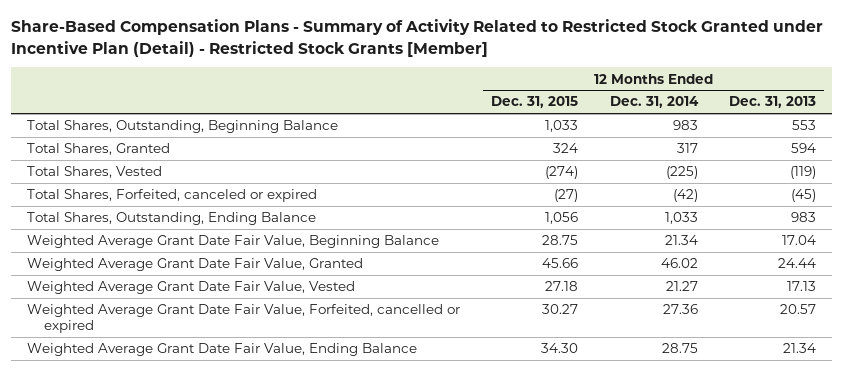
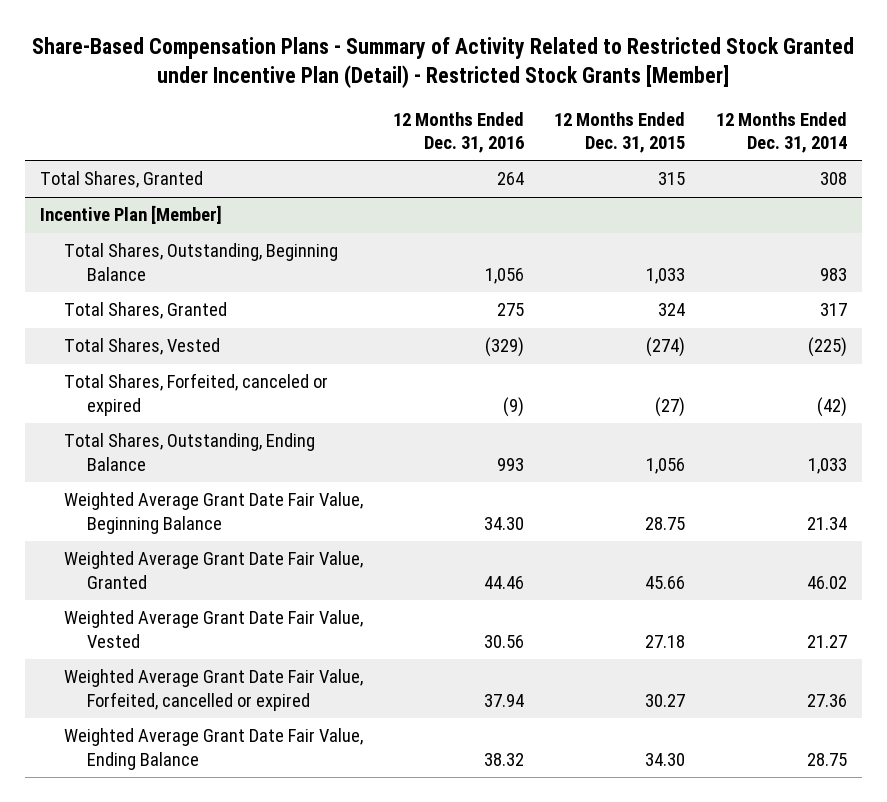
- | 12 Months Ended Dec. 31, 2015 | 12 Months Ended Dec. 31, 2014 | 12 Months Ended Dec. 31, 2013
+ | 12 Months Ended Dec. 31, 2016 | 12 Months Ended Dec. 31, 2015 | 12 Months Ended Dec. 31, 2014
+ Total Shares, Granted | 264 | 315 | 308
+ Incentive Plan [Member]

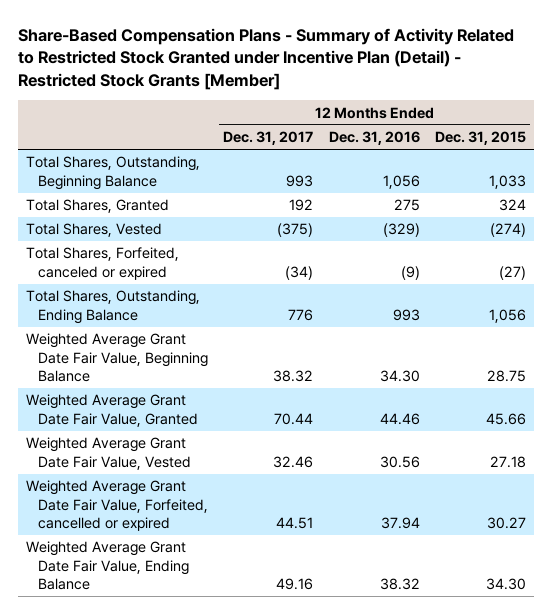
- | 12 Months Ended Dec. 31, 2016 | 12 Months Ended Dec. 31, 2015 | 12 Months Ended Dec. 31, 2014
+ | 12 Months Ended Dec. 31, 2017 | 12 Months Ended Dec. 31, 2016 | 12 Months Ended Dec. 31, 2015
- Total Shares, Granted | 264 | 315 | 308
- Incentive Plan [Member]

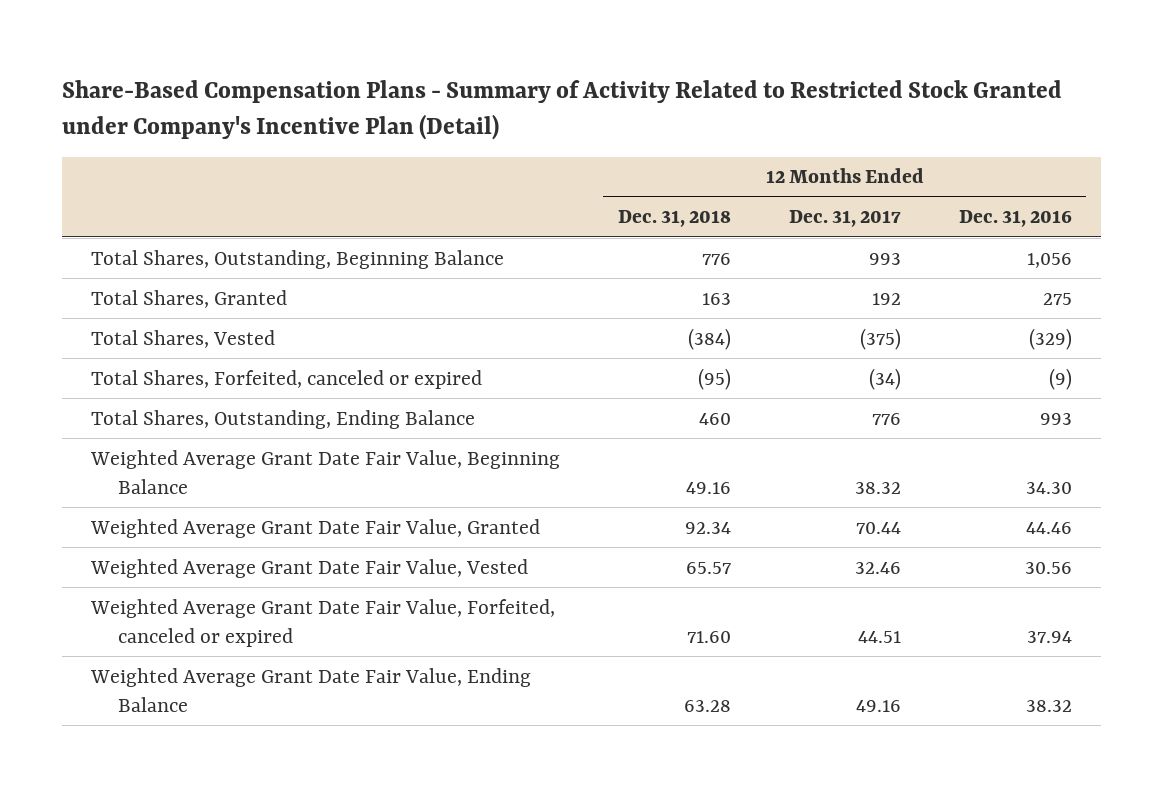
- Share-Based Compensation Plans - Summary of Activity Related to Restricted Stock Granted under Incentive Plan (Detail) - Restricted Stock Grants [Member]
+ Share-Based Compensation Plans - Summary of Activity Related to Restricted Stock Granted under Company's Incentive Plan (Detail)
- | 12 Months Ended Dec. 31, 2017 | 12 Months Ended Dec. 31, 2016 | 12 Months Ended Dec. 31, 2015
+ | 12 Months Ended Dec. 31, 2018 | 12 Months Ended Dec. 31, 2017 | 12 Months Ended Dec. 31, 2016
- Weighted Average Grant Date Fair Value, Forfeited, cancelled or expired | 44.51 | 37.94 | 30.27
+ Weighted Average Grant Date Fair Value, Forfeited, canceled or expired | 71.60 | 44.51 | 37.94

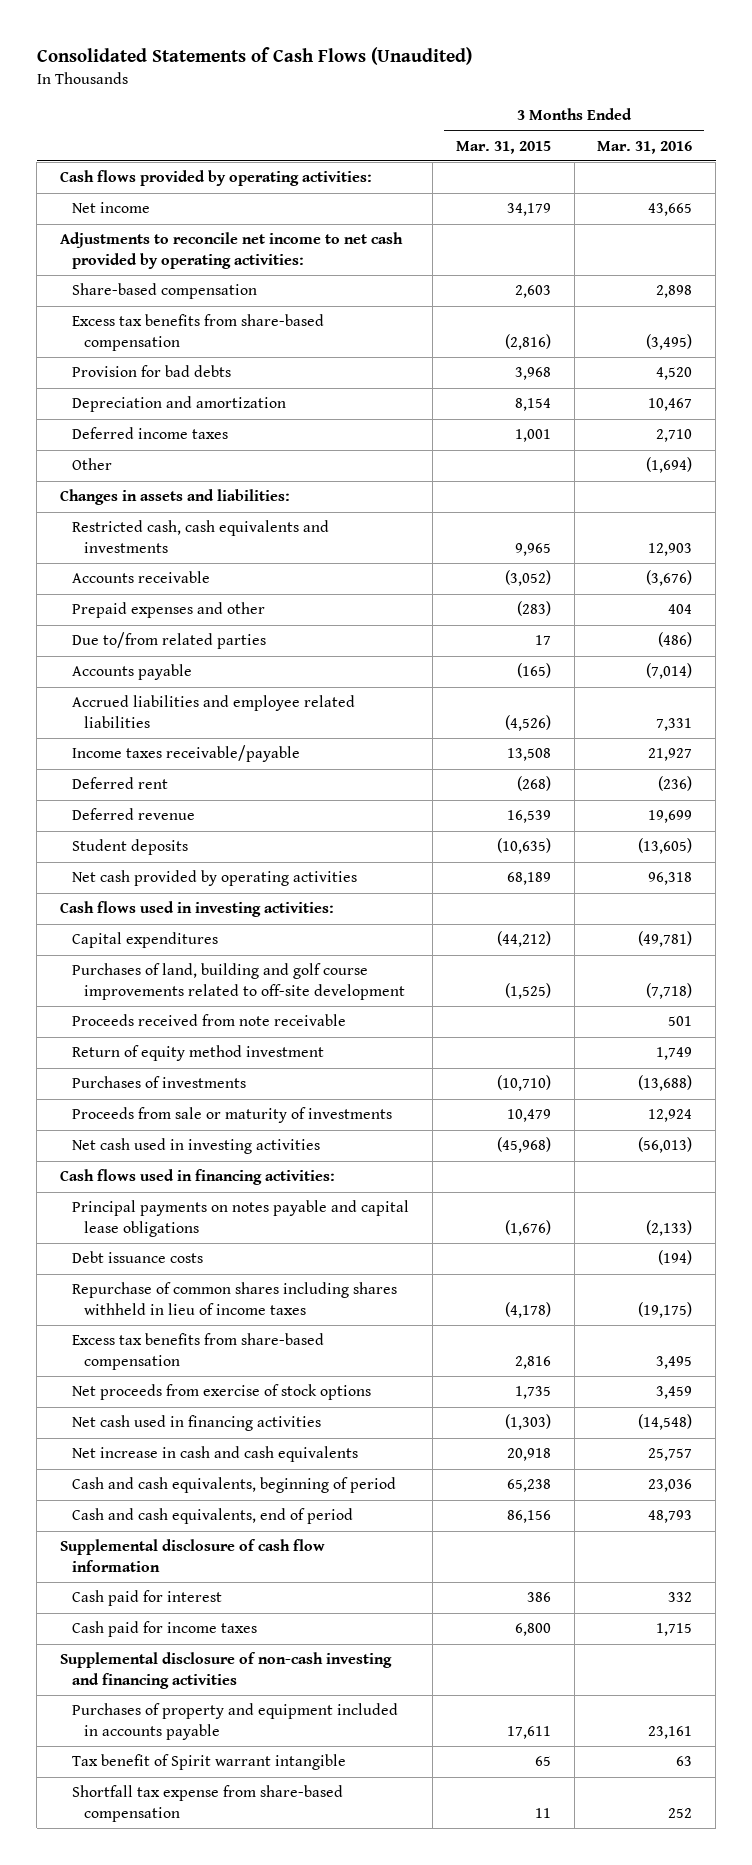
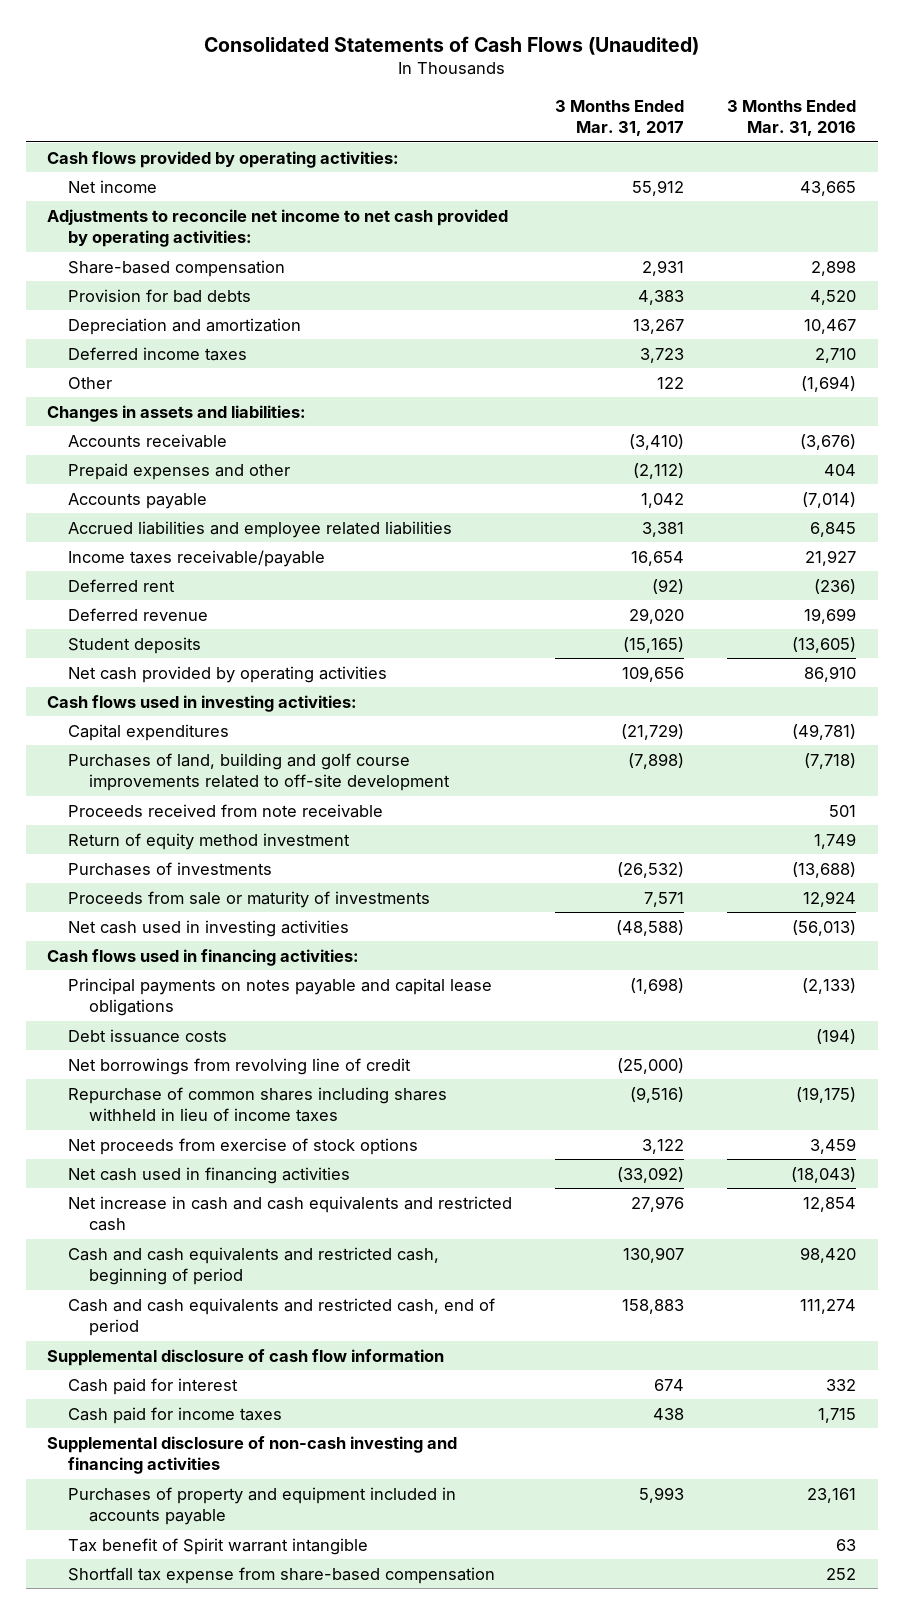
- | 3 Months Ended Mar. 31, 2015 | 3 Months Ended Mar. 31, 2016
+ | 3 Months Ended Mar. 31, 2017 | 3 Months Ended Mar. 31, 2016
- Excess tax benefits from share-based compensation | (2,816) | (3,495)
- Restricted cash, cash equivalents and investments | 9,965 | 12,903
- Due to/from related parties | 17 | (486)
- Accrued liabilities and employee related liabilities | (4,526) | 7,331
+ Accrued liabilities and employee related liabilities | 3,381 | 6,845
- Net cash provided by operating activities | 68,189 | 96,318
+ Net cash provided by operating activities | 109,656 | 86,910
+ Net borrowings from revolving line of credit | (25,000) |
- Excess tax benefits from share-based compensation | 2,816 | 3,495
- Net cash used in financing activities | (1,303) | (14,548)
- Net increase in cash and cash equivalents | 20,918 | 25,757
- Cash and cash equivalents, beginning of period | 65,238 | 23,036
- Cash and cash equivalents, end of period | 86,156 | 48,793
+ Net cash used in financing activities | (33,092) | (18,043)
+ Net increase in cash and cash equivalents and restricted cash | 27,976 | 12,854
+ Cash and cash equivalents and restricted cash, beginning of period | 130,907 | 98,420
+ Cash and cash equivalents and restricted cash, end of period | 158,883 | 111,274

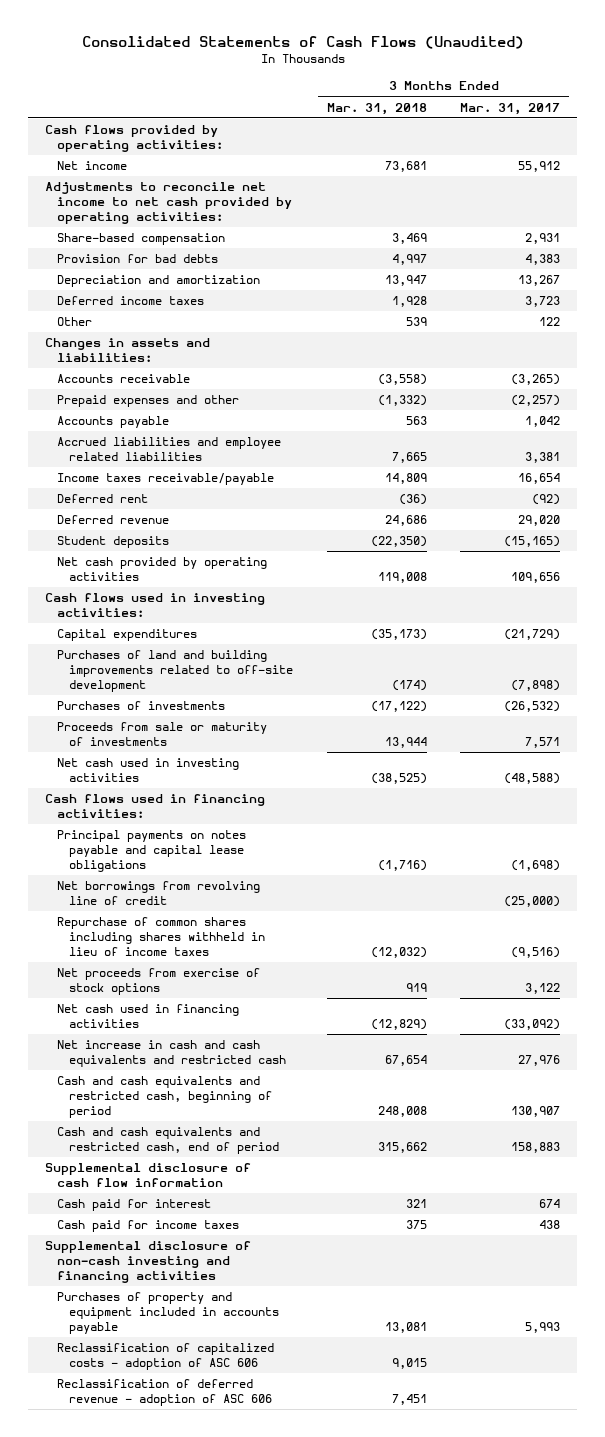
- | 3 Months Ended Mar. 31, 2017 | 3 Months Ended Mar. 31, 2016
+ | 3 Months Ended Mar. 31, 2018 | 3 Months Ended Mar. 31, 2017
- Accounts receivable | (3,410) | (3,676)
- Prepaid expenses and other | (2,112) | 404
+ Accounts receivable | (3,558) | (3,265)
+ Prepaid expenses and other | (1,332) | (2,257)
- Purchases of land, building and golf course improvements related to off-site development | (7,898) | (7,718)
- Proceeds received from note receivable | | 501
- Return of equity method investment | | 1,749
+ Purchases of land and building improvements related to off-site development | (174) | (7,898)
- Debt issuance costs | | (194)
- Tax benefit of Spirit warrant intangible | | 63
- Shortfall tax expense from share-based compensation | | 252
+ Reclassification of capitalized costs - adoption of ASC 606 | 9,015 |
+ Reclassification of deferred revenue - adoption of ASC 606 | 7,451 |

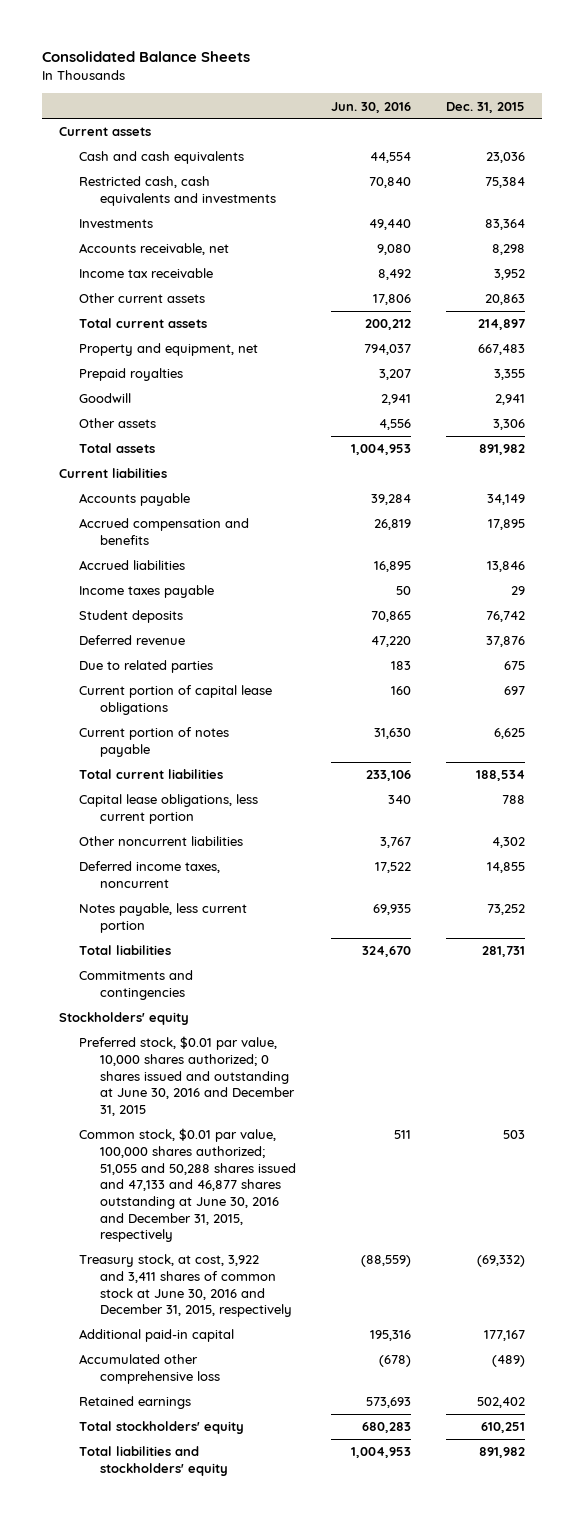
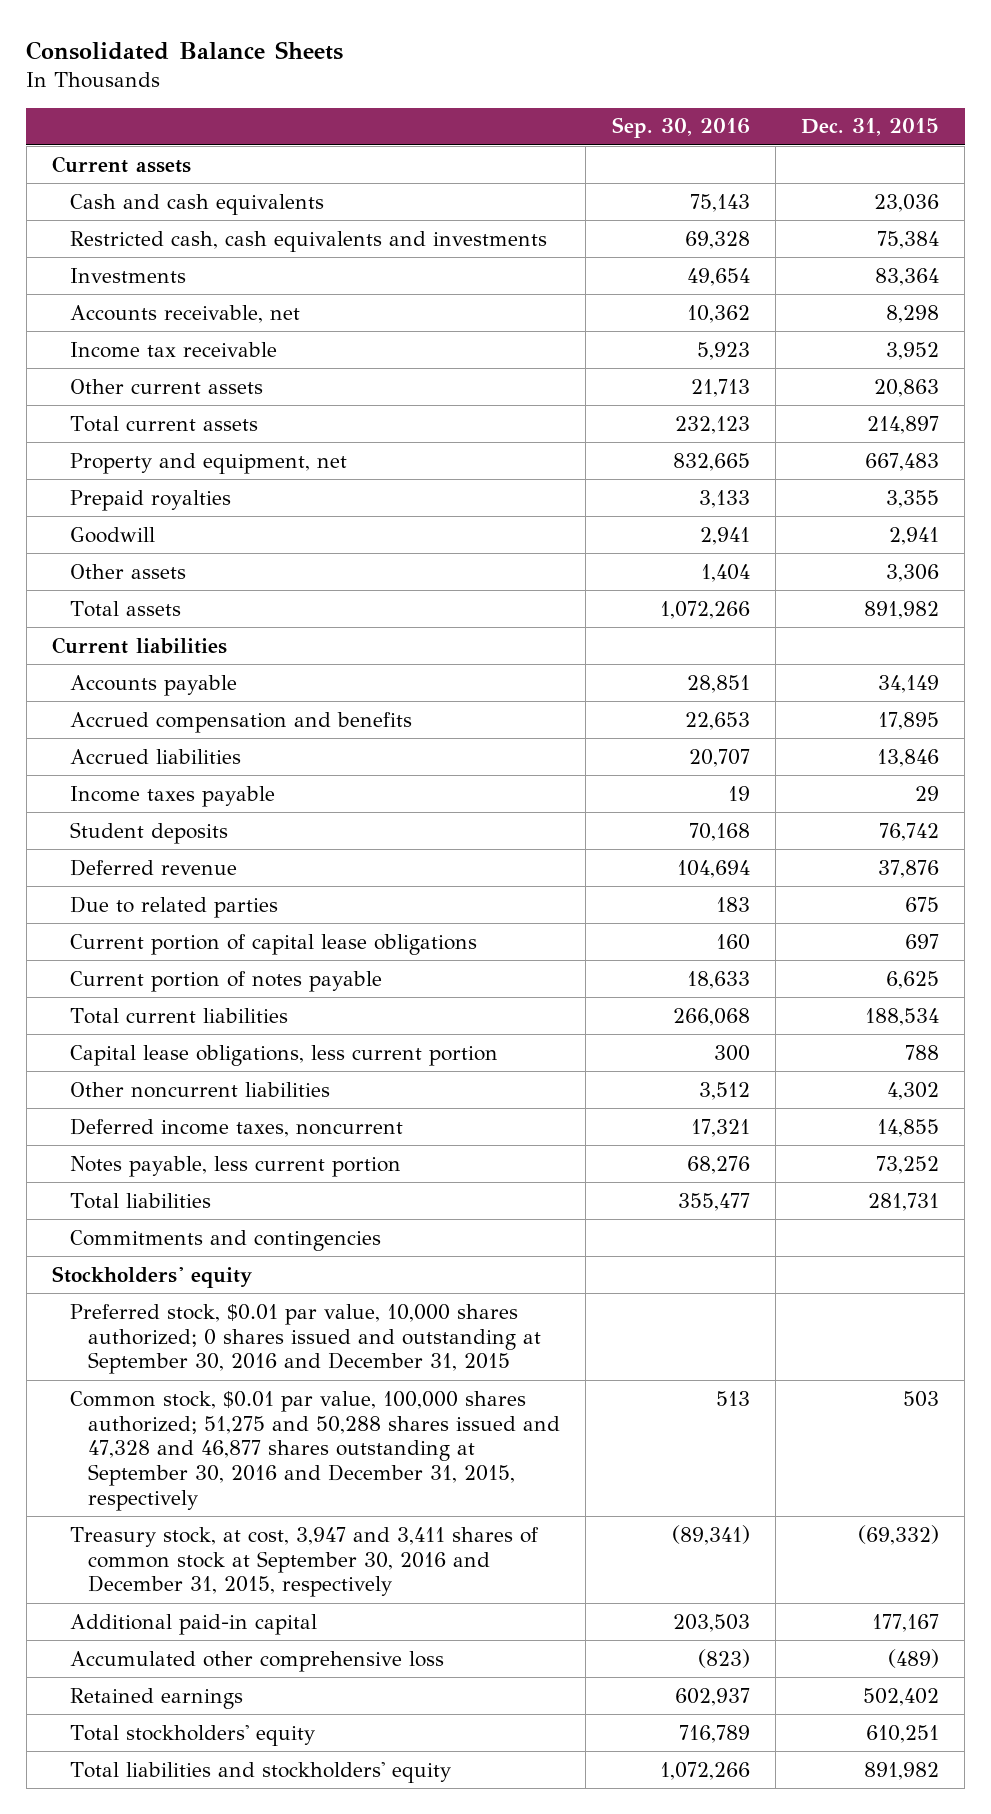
- | Jun. 30, 2016 | Dec. 31, 2015
+ | Sep. 30, 2016 | Dec. 31, 2015
- Preferred stock, $0.01 par value, 10,000 shares authorized; 0 shares issued and outstanding at June 30, 2016 and December 31, 2015
- Common stock, $0.01 par value, 100,000 shares authorized; 51,055 and 50,288 shares issued and 47,133 and 46,877 shares outstanding at June 30, 2016 and December 31, 2015, respectively | 511 | 503
- Treasury stock, at cost, 3,922 and 3,411 shares of common stock at June 30, 2016 and December 31, 2015, respectively | (88,559) | (69,332)
+ Preferred stock, $0.01 par value, 10,000 shares authorized; 0 shares issued and outstanding at September 30, 2016 and December 31, 2015
+ Common stock, $0.01 par value, 100,000 shares authorized; 51,275 and 50,288 shares issued and 47,328 and 46,877 shares outstanding at September 30, 2016 and December 31, 2015, respectively | 513 | 503
+ Treasury stock, at cost, 3,947 and 3,411 shares of common stock at September 30, 2016 and December 31, 2015, respectively | (89,341) | (69,332)

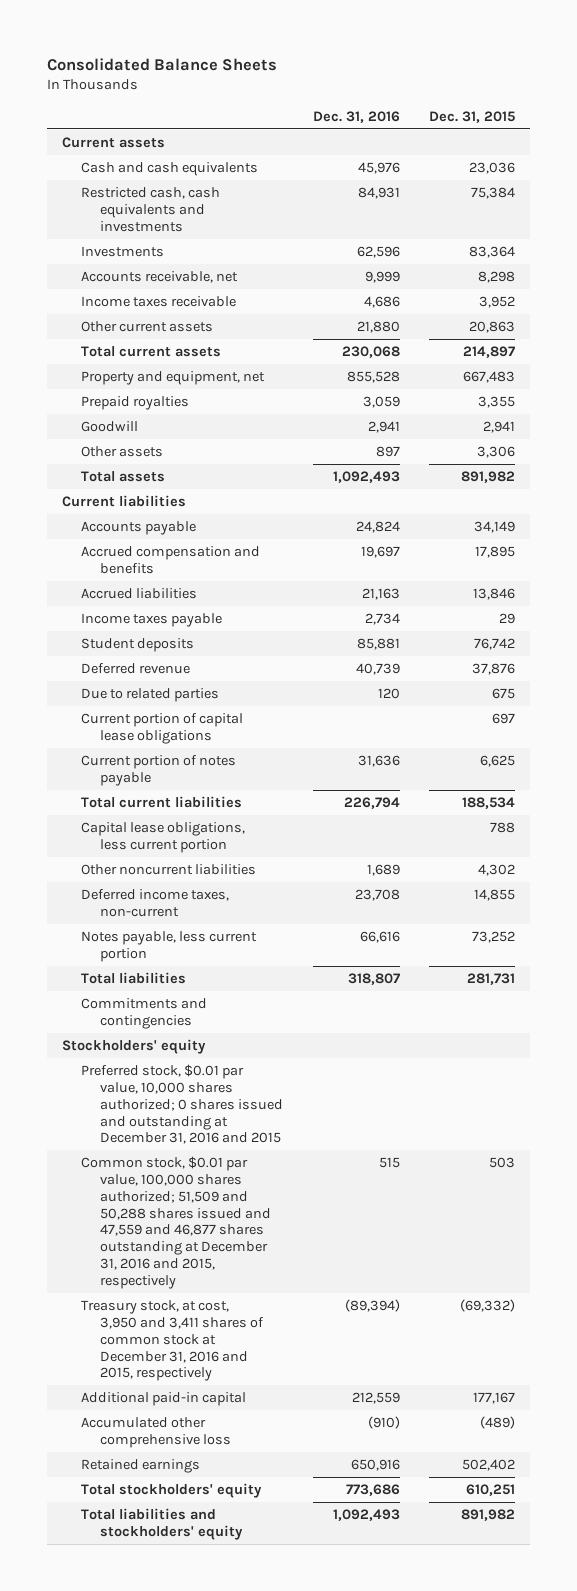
- | Sep. 30, 2016 | Dec. 31, 2015
+ | Dec. 31, 2016 | Dec. 31, 2015
- Income tax receivable | 5,923 | 3,952
+ Income taxes receivable | 4,686 | 3,952
- Deferred income taxes, noncurrent | 17,321 | 14,855
+ Deferred income taxes, non-current | 23,708 | 14,855
- Preferred stock, $0.01 par value, 10,000 shares authorized; 0 shares issued and outstanding at September 30, 2016 and December 31, 2015
- Common stock, $0.01 par value, 100,000 shares authorized; 51,275 and 50,288 shares issued and 47,328 and 46,877 shares outstanding at September 30, 2016 and December 31, 2015, respectively | 513 | 503
- Treasury stock, at cost, 3,947 and 3,411 shares of common stock at September 30, 2016 and December 31, 2015, respectively | (89,341) | (69,332)
+ Preferred stock, $0.01 par value, 10,000 shares authorized; 0 shares issued and outstanding at December 31, 2016 and 2015
+ Common stock, $0.01 par value, 100,000 shares authorized; 51,509 and 50,288 shares issued and 47,559 and 46,877 shares outstanding at December 31, 2016 and 2015, respectively | 515 | 503
+ Treasury stock, at cost, 3,950 and 3,411 shares of common stock at December 31, 2016 and 2015, respectively | (89,394) | (69,332)

